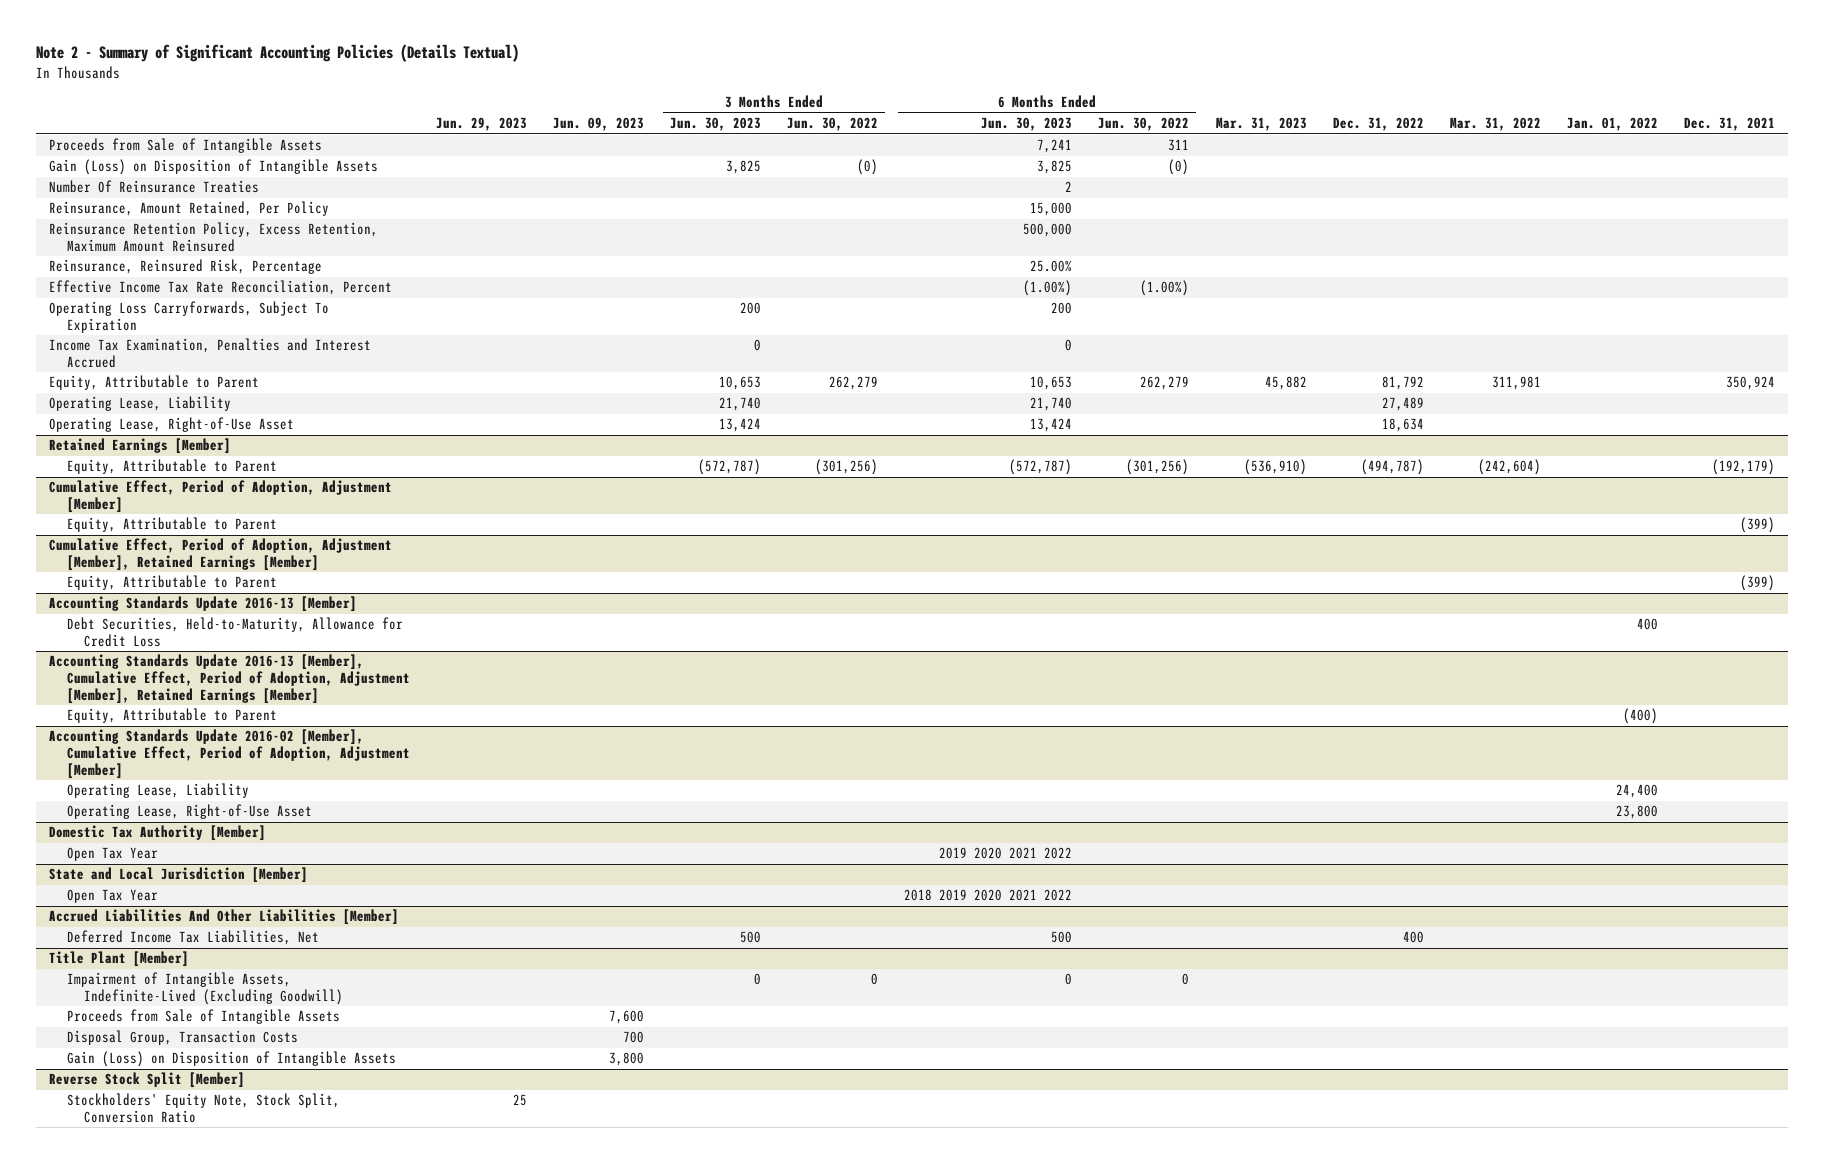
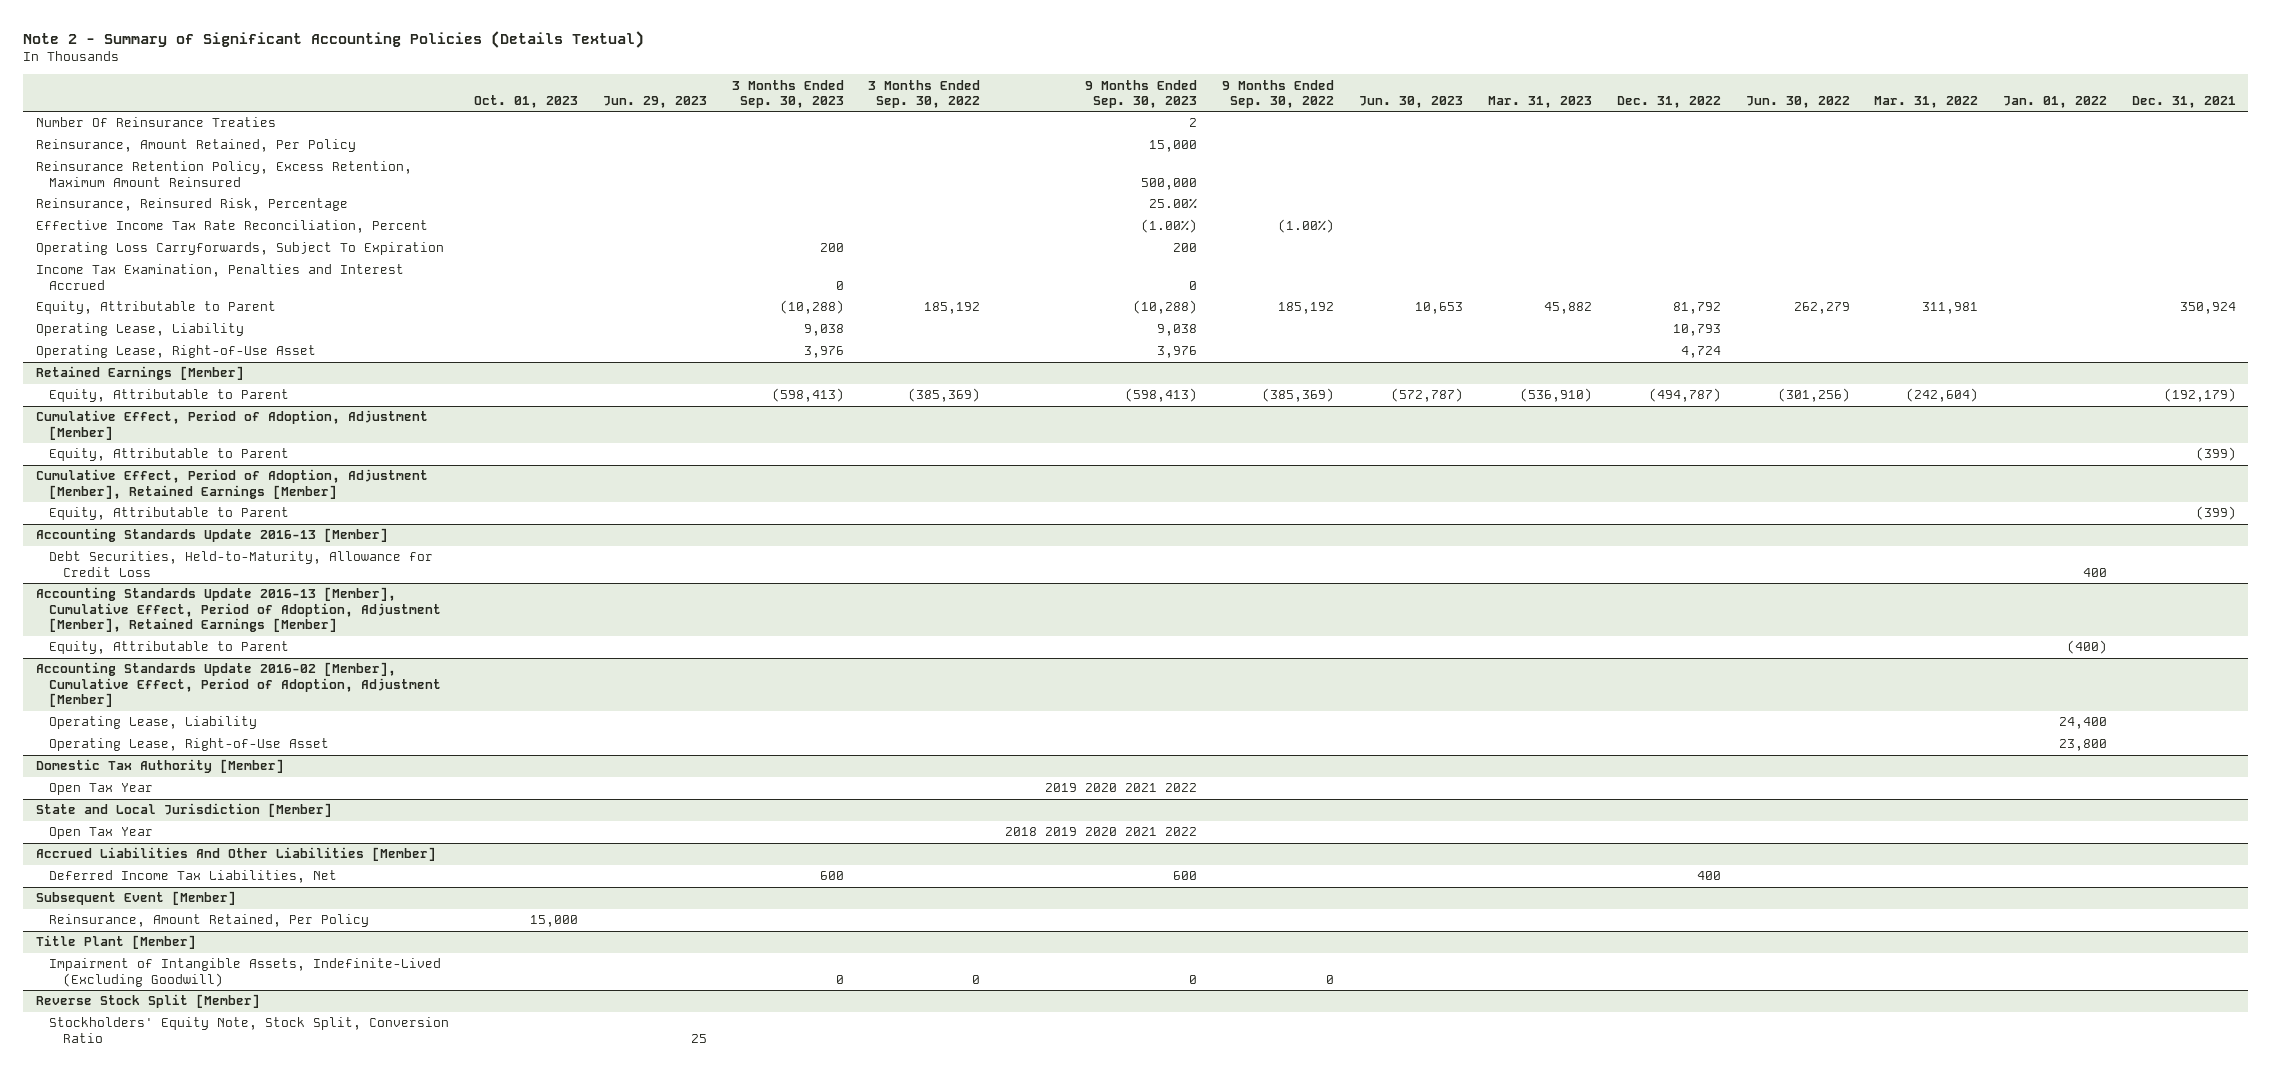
- | Jun. 29, 2023 | Jun. 09, 2023 | 3 Months Ended Jun. 30, 2023 | 3 Months Ended Jun. 30, 2022 | 6 Months Ended Jun. 30, 2023 | 6 Months Ended Jun. 30, 2022 | Mar. 31, 2023 | Dec. 31, 2022 | Mar. 31, 2022 | Jan. 01, 2022 | Dec. 31, 2021
+ | Oct. 01, 2023 | Jun. 29, 2023 | 3 Months Ended Sep. 30, 2023 | 3 Months Ended Sep. 30, 2022 | 9 Months Ended Sep. 30, 2023 | 9 Months Ended Sep. 30, 2022 | Jun. 30, 2023 | Mar. 31, 2023 | Dec. 31, 2022 | Jun. 30, 2022 | Mar. 31, 2022 | Jan. 01, 2022 | Dec. 31, 2021
- Proceeds from Sale of Intangible Assets | | | | | 7,241 | 311 | | | | |
- Gain (Loss) on Disposition of Intangible Assets | | | 3,825 | (0) | 3,825 | (0) | | | | |
- Operating Lease, Liability | | | 21,740 | | 21,740 | | | 27,489 | | |
- Operating Lease, Right-of-Use Asset | | | 13,424 | | 13,424 | | | 18,634 | | |
+ Operating Lease, Liability | | | 9,038 | | 9,038 | | | | 10,793 | | | |
+ Operating Lease, Right-of-Use Asset | | | 3,976 | | 3,976 | | | | 4,724 | | | |
+ Subsequent Event [Member]
+ Reinsurance, Amount Retained, Per Policy | 15,000 | | | | | | | | | | | |
@ Title Plant [Member]
- Proceeds from Sale of Intangible Assets | | 7,600 | | | | | | | | |
- Disposal Group, Transaction Costs | | 700 | | | | | | | | |
- Gain (Loss) on Disposition of Intangible Assets | | 3,800 | | | | | | | | |

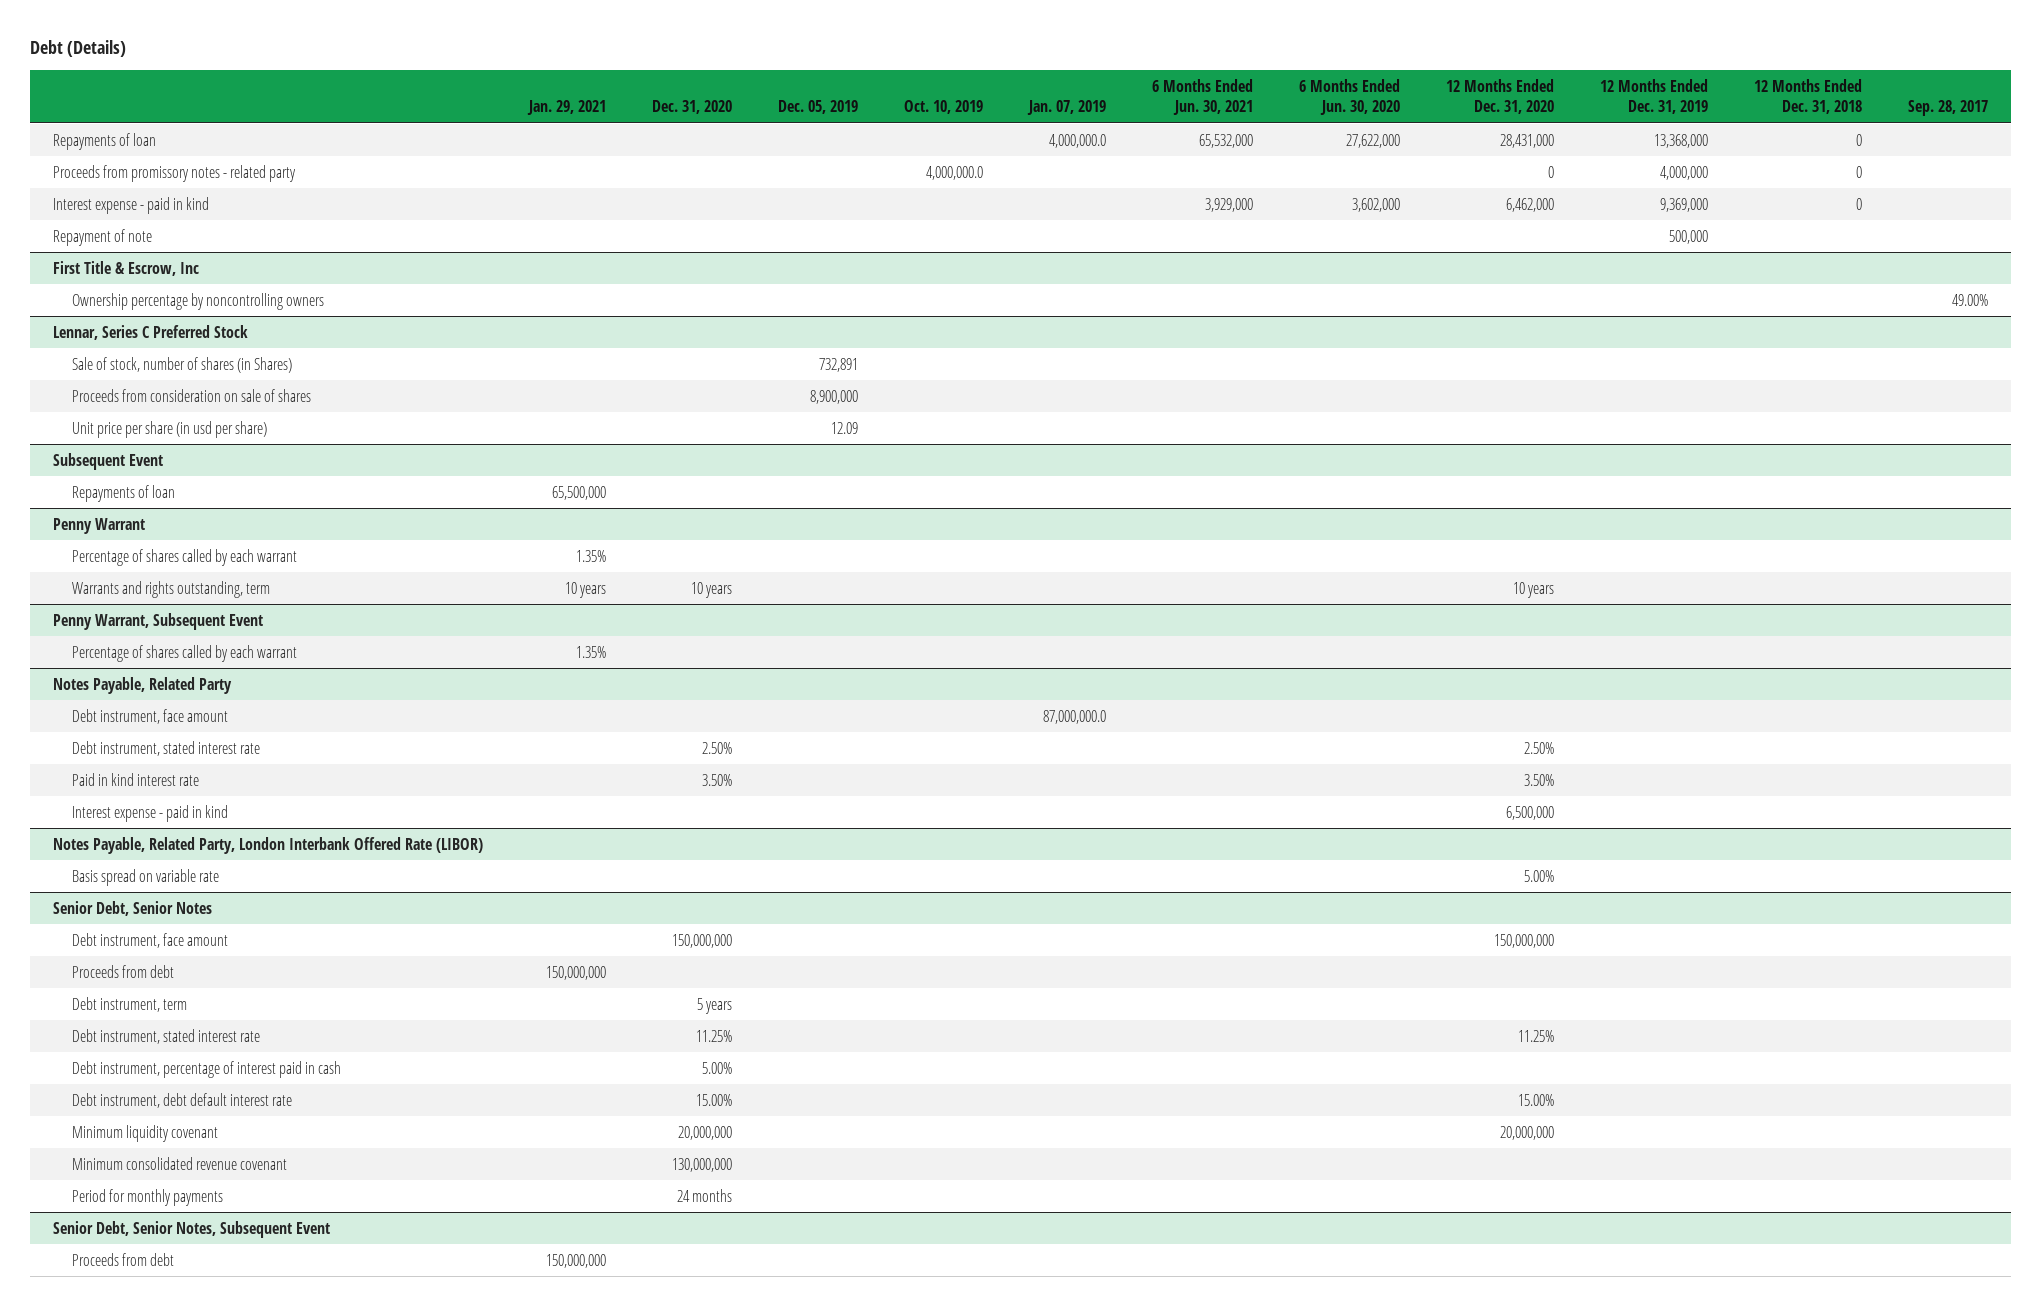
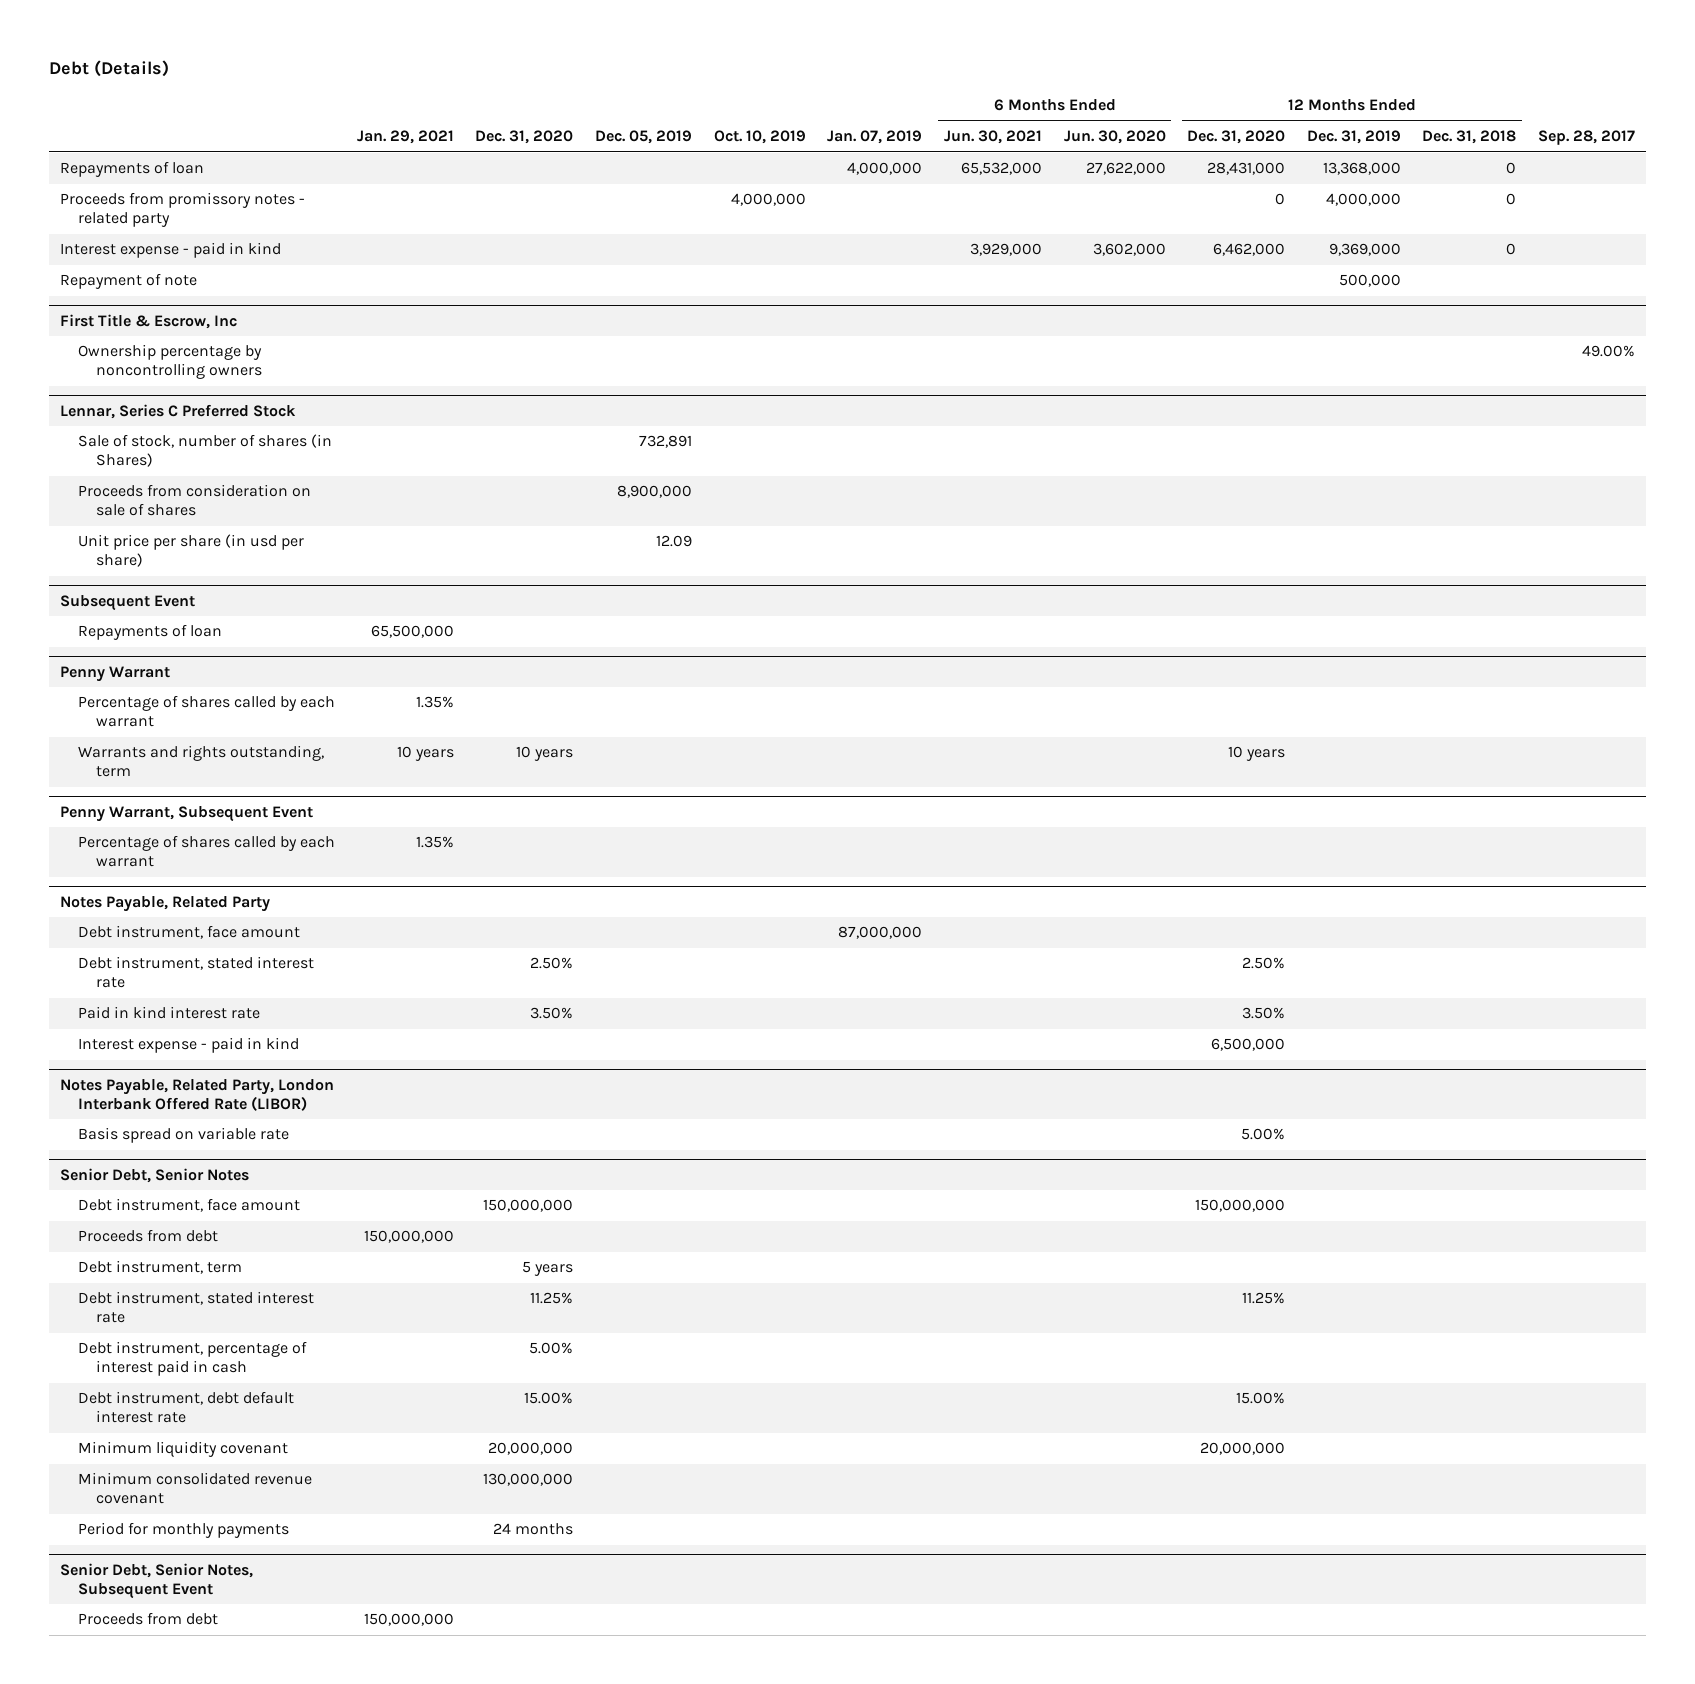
- Repayments of loan | | | | | 4,000,000.0 | 65,532,000 | 27,622,000 | 28,431,000 | 13,368,000 | 0 |
- Proceeds from promissory notes - related party | | | | 4,000,000.0 | | | | 0 | 4,000,000 | 0 |
+ Repayments of loan | | | | | 4,000,000 | 65,532,000 | 27,622,000 | 28,431,000 | 13,368,000 | 0 |
+ Proceeds from promissory notes - related party | | | | 4,000,000 | | | | 0 | 4,000,000 | 0 |
@ Notes Payable, Related Party
- Debt instrument, face amount | | | | | 87,000,000.0 | | | | | |
+ Debt instrument, face amount | | | | | 87,000,000 | | | | | |

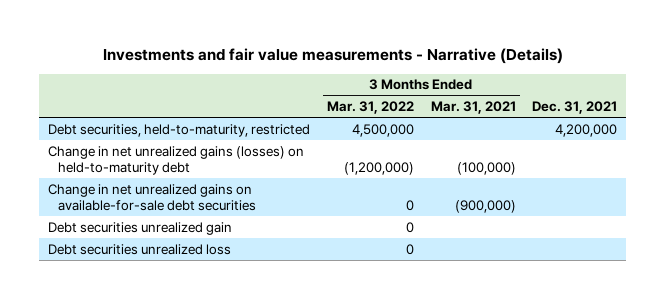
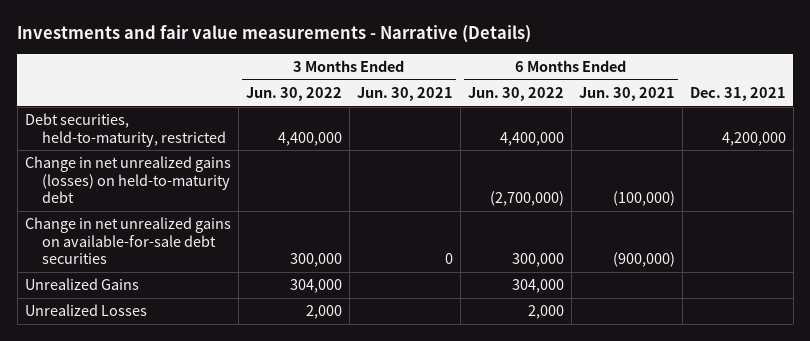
- | 3 Months Ended Mar. 31, 2022 | 3 Months Ended Mar. 31, 2021 | Dec. 31, 2021
+ | 3 Months Ended Jun. 30, 2022 | 3 Months Ended Jun. 30, 2021 | 6 Months Ended Jun. 30, 2022 | 6 Months Ended Jun. 30, 2021 | Dec. 31, 2021
- Debt securities unrealized gain | 0 | |
- Debt securities unrealized loss | 0 | |
+ Unrealized Gains | 304,000 | | 304,000 | |
+ Unrealized Losses | 2,000 | | 2,000 | |

